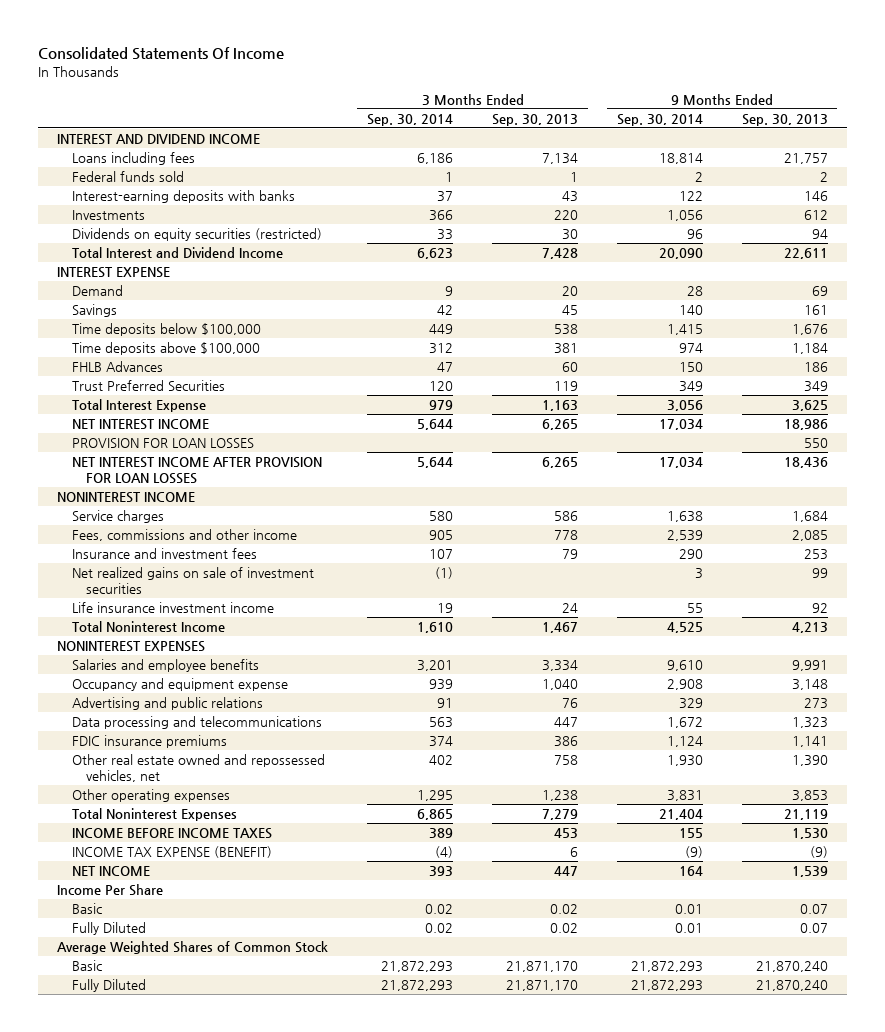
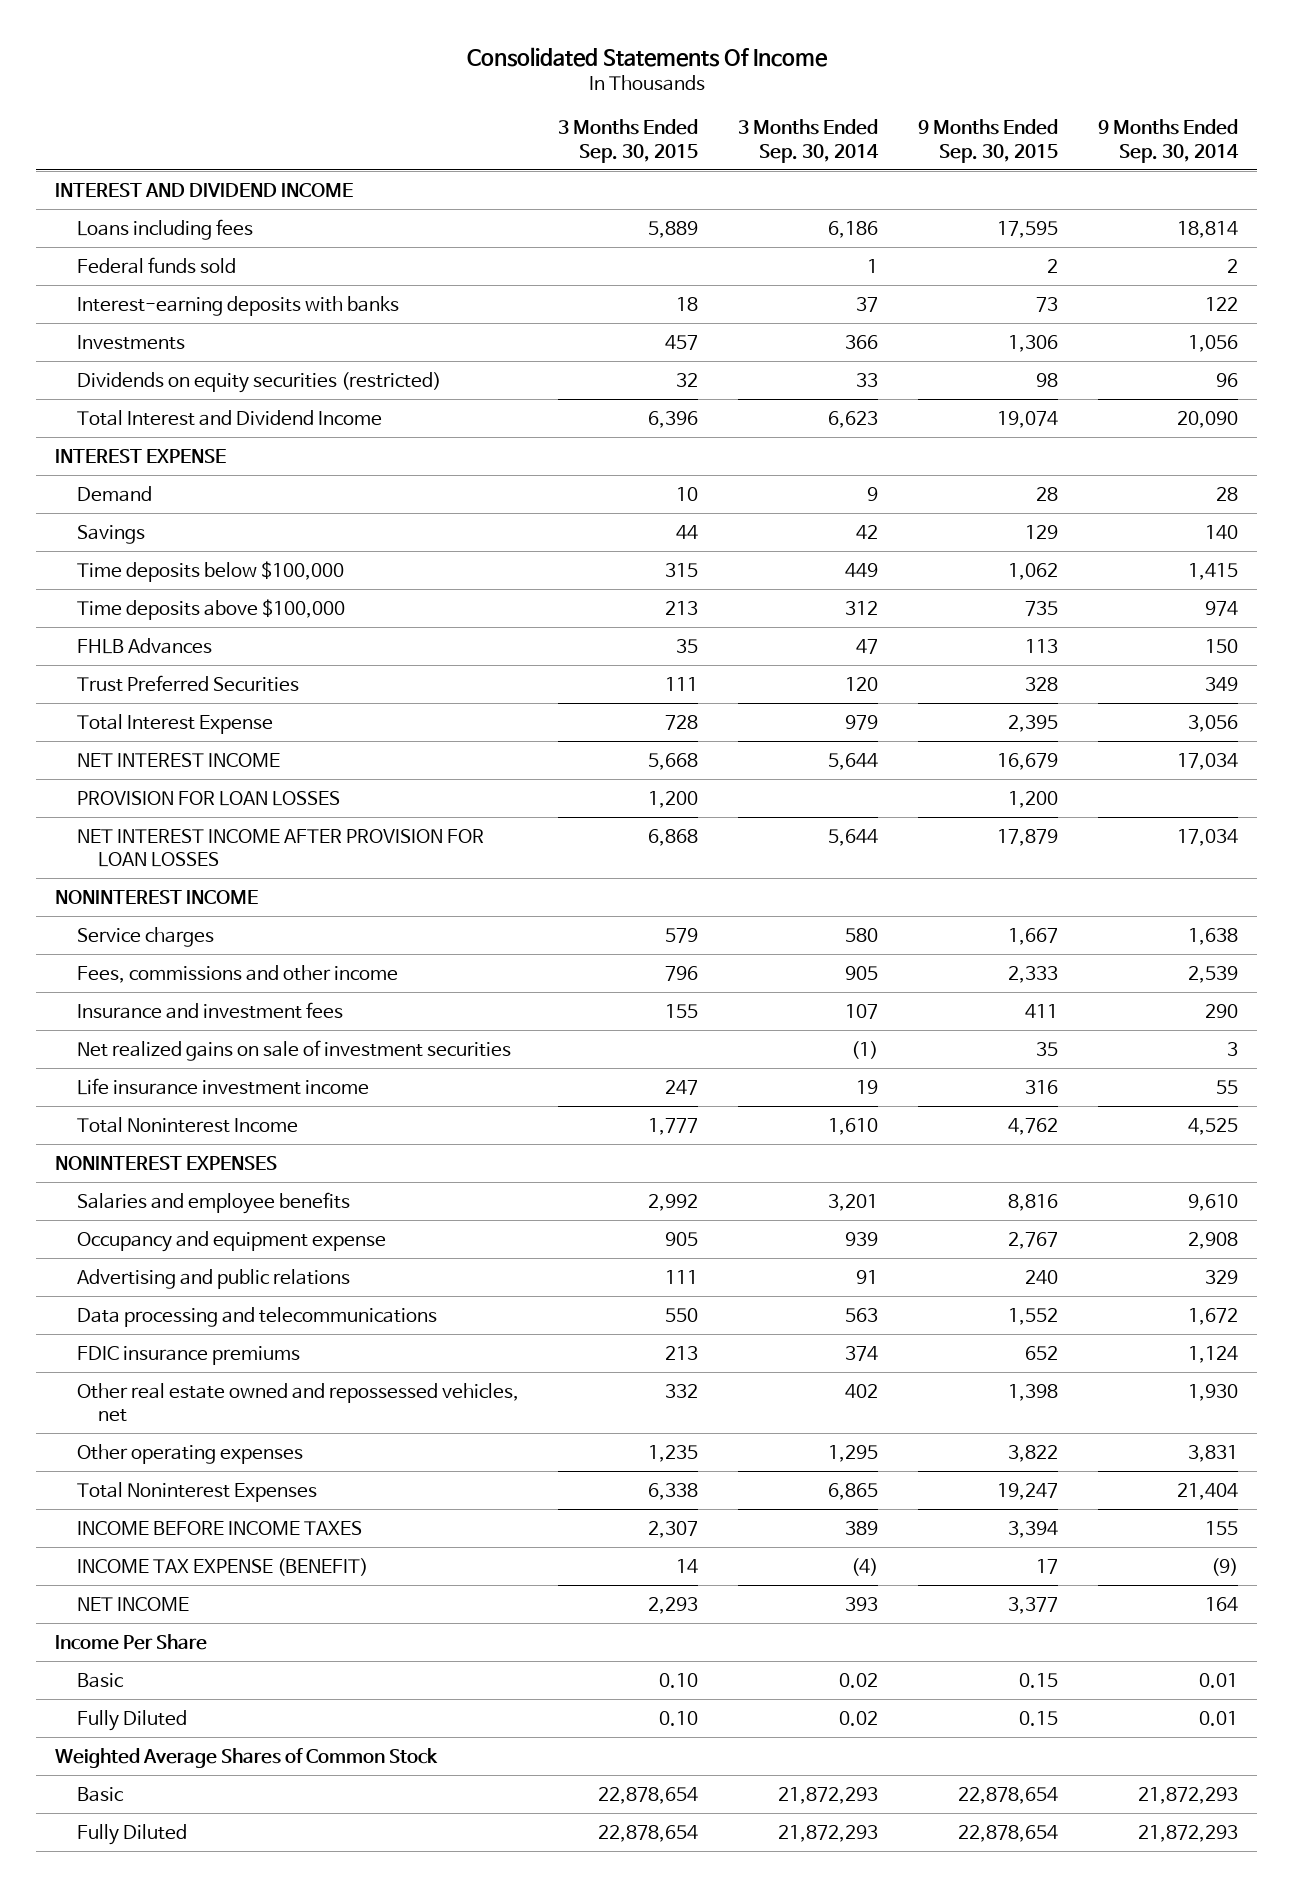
- | 3 Months Ended Sep. 30, 2014 | 3 Months Ended Sep. 30, 2013 | 9 Months Ended Sep. 30, 2014 | 9 Months Ended Sep. 30, 2013
+ | 3 Months Ended Sep. 30, 2015 | 3 Months Ended Sep. 30, 2014 | 9 Months Ended Sep. 30, 2015 | 9 Months Ended Sep. 30, 2014
- Average Weighted Shares of Common Stock
+ Weighted Average Shares of Common Stock

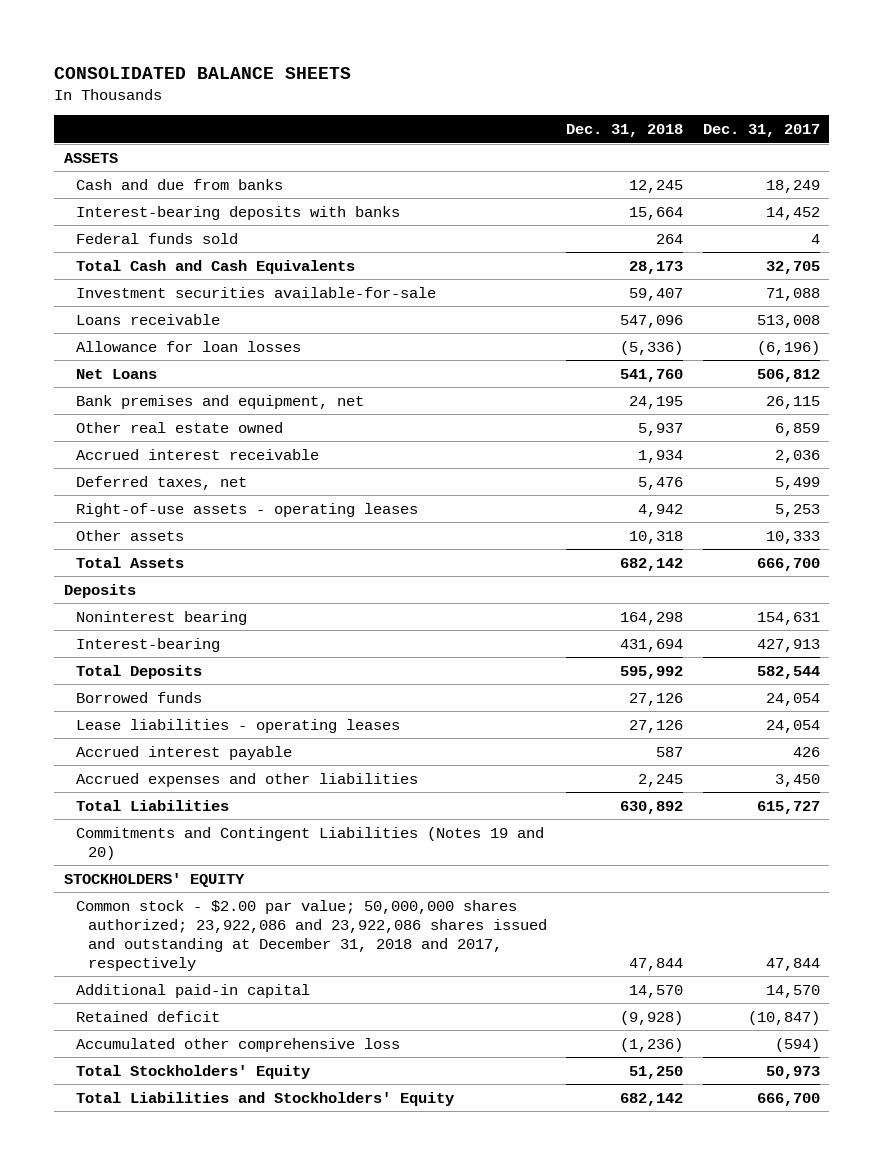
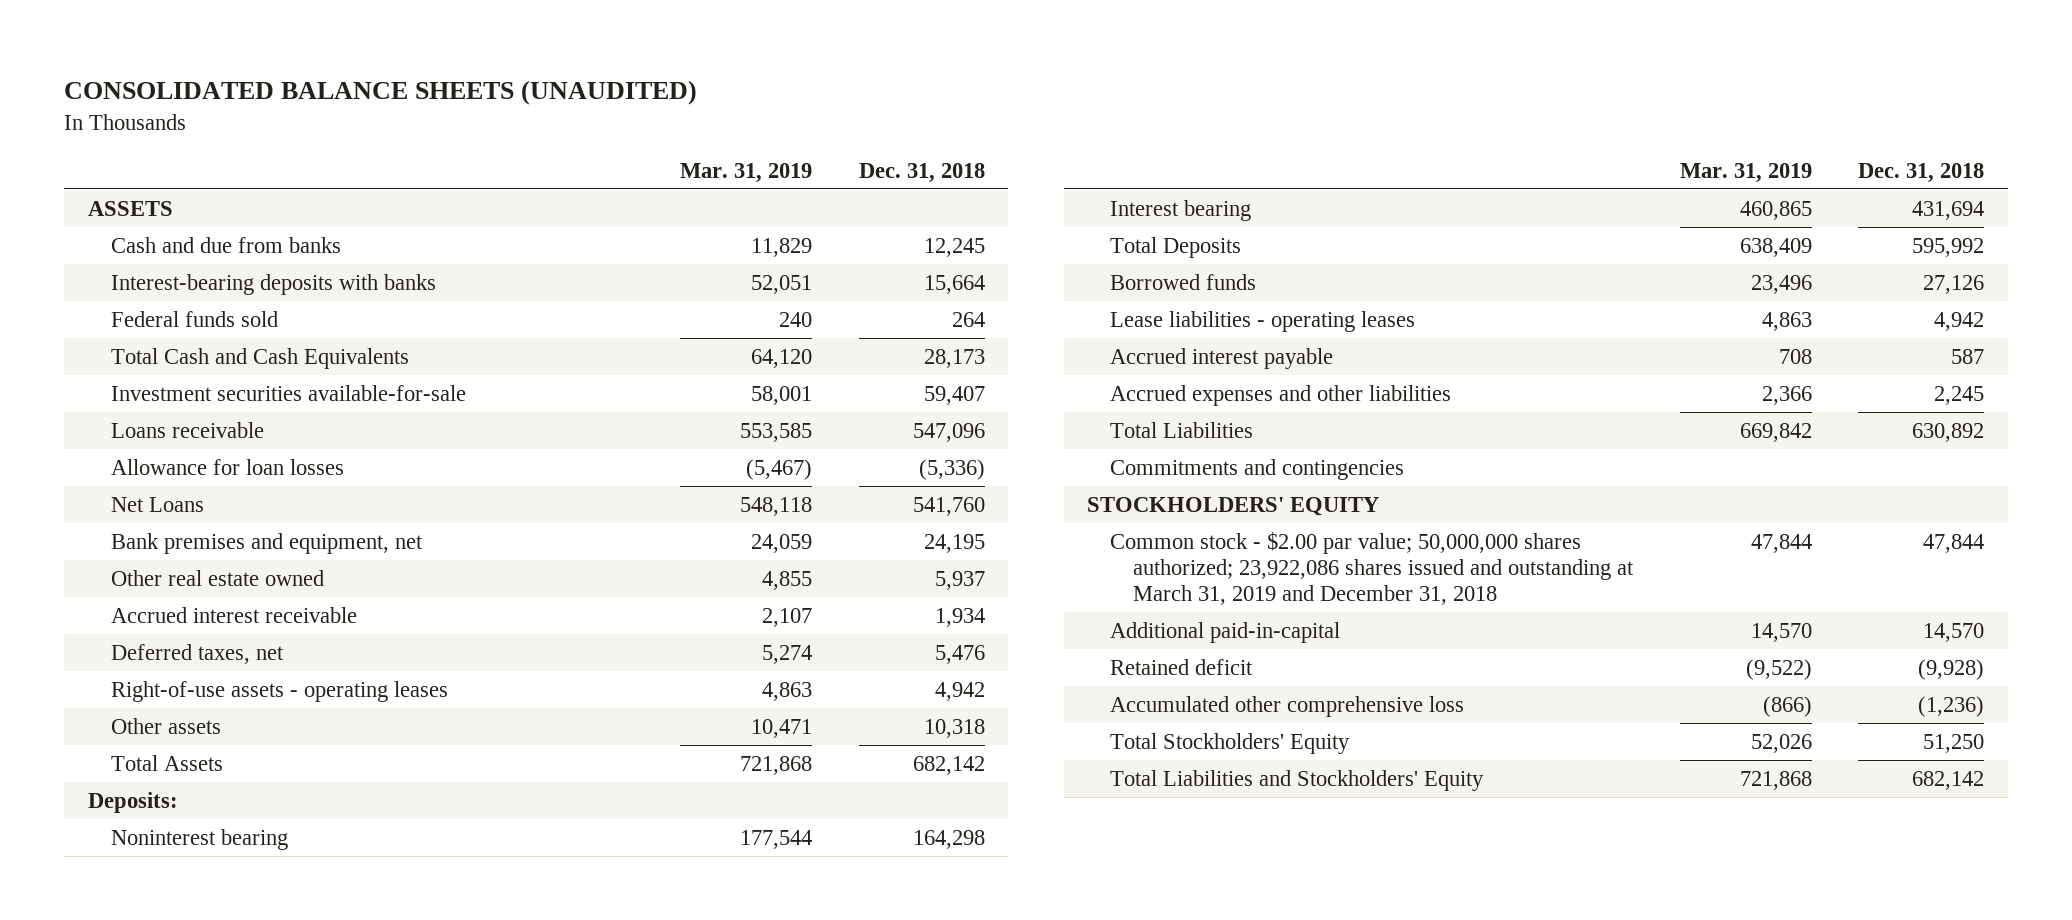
- CONSOLIDATED BALANCE SHEETS
+ CONSOLIDATED BALANCE SHEETS (UNAUDITED)
- | Dec. 31, 2018 | Dec. 31, 2017
+ | Mar. 31, 2019 | Dec. 31, 2018
- Deposits
+ Deposits:
- Interest-bearing | 431,694 | 427,913
+ Interest bearing | 460,865 | 431,694
- Lease liabilities - operating leases | 27,126 | 24,054
+ Lease liabilities - operating leases | 4,863 | 4,942
- Commitments and Contingent Liabilities (Notes 19 and 20)
+ Commitments and contingencies
- Common stock - $2.00 par value; 50,000,000 shares authorized; 23,922,086 and 23,922,086 shares issued and outstanding at December 31, 2018 and 2017, respectively | 47,844 | 47,844
- Additional paid-in capital | 14,570 | 14,570
+ Common stock - $2.00 par value; 50,000,000 shares authorized; 23,922,086 shares issued and outstanding at March 31, 2019 and December 31, 2018 | 47,844 | 47,844
+ Additional paid-in-capital | 14,570 | 14,570

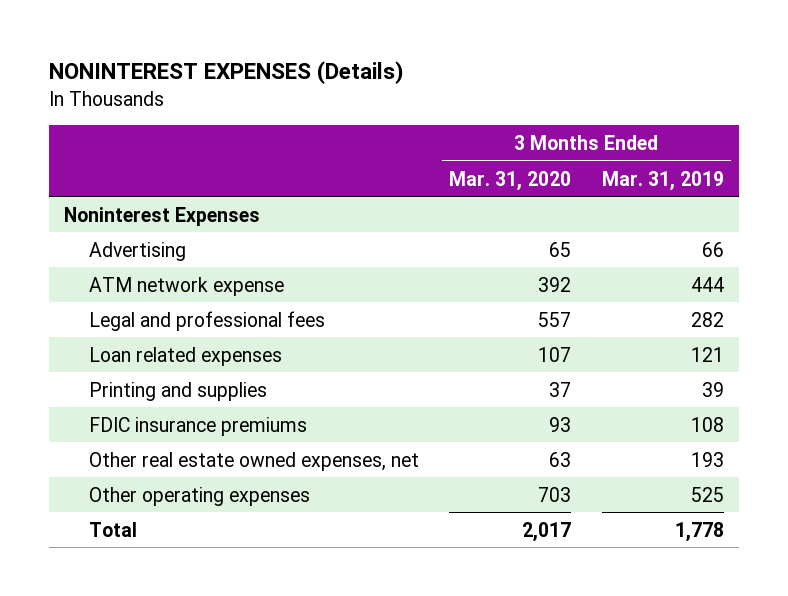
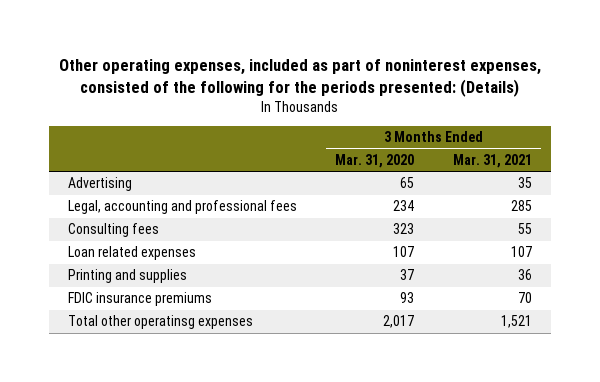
- NONINTEREST EXPENSES (Details)
+ Other operating expenses, included as part of noninterest expenses, consisted of the following for the periods presented: (Details)
- | 3 Months Ended Mar. 31, 2020 | 3 Months Ended Mar. 31, 2019
+ | 3 Months Ended Mar. 31, 2020 | 3 Months Ended Mar. 31, 2021
- Noninterest Expenses
- ATM network expense | 392 | 444
- Legal and professional fees | 557 | 282
+ Legal, accounting and professional fees | 234 | 285
+ Consulting fees | 323 | 55
- Other real estate owned expenses, net | 63 | 193
- Other operating expenses | 703 | 525
- Total | 2,017 | 1,778
+ Total other operatinsg expenses | 2,017 | 1,521

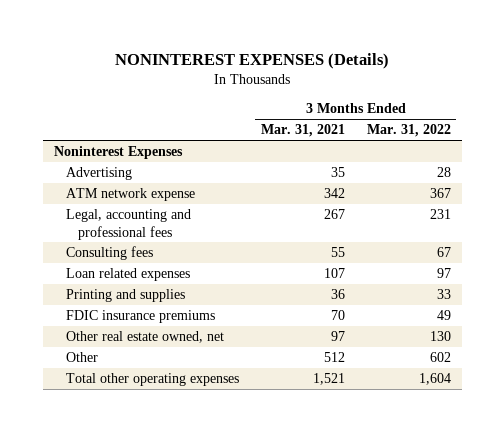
- Other operating expenses, included as part of noninterest expenses, consisted of the following for the periods presented: (Details)
+ NONINTEREST EXPENSES (Details)
- | 3 Months Ended Mar. 31, 2020 | 3 Months Ended Mar. 31, 2021
+ | 3 Months Ended Mar. 31, 2021 | 3 Months Ended Mar. 31, 2022
+ Noninterest Expenses
- Legal, accounting and professional fees | 234 | 285
+ ATM network expense | 342 | 367
+ Legal, accounting and professional fees | 267 | 231
- Total other operatinsg expenses | 2,017 | 1,521
+ Other real estate owned, net | 97 | 130
+ Other | 512 | 602
+ Total other operating expenses | 1,521 | 1,604

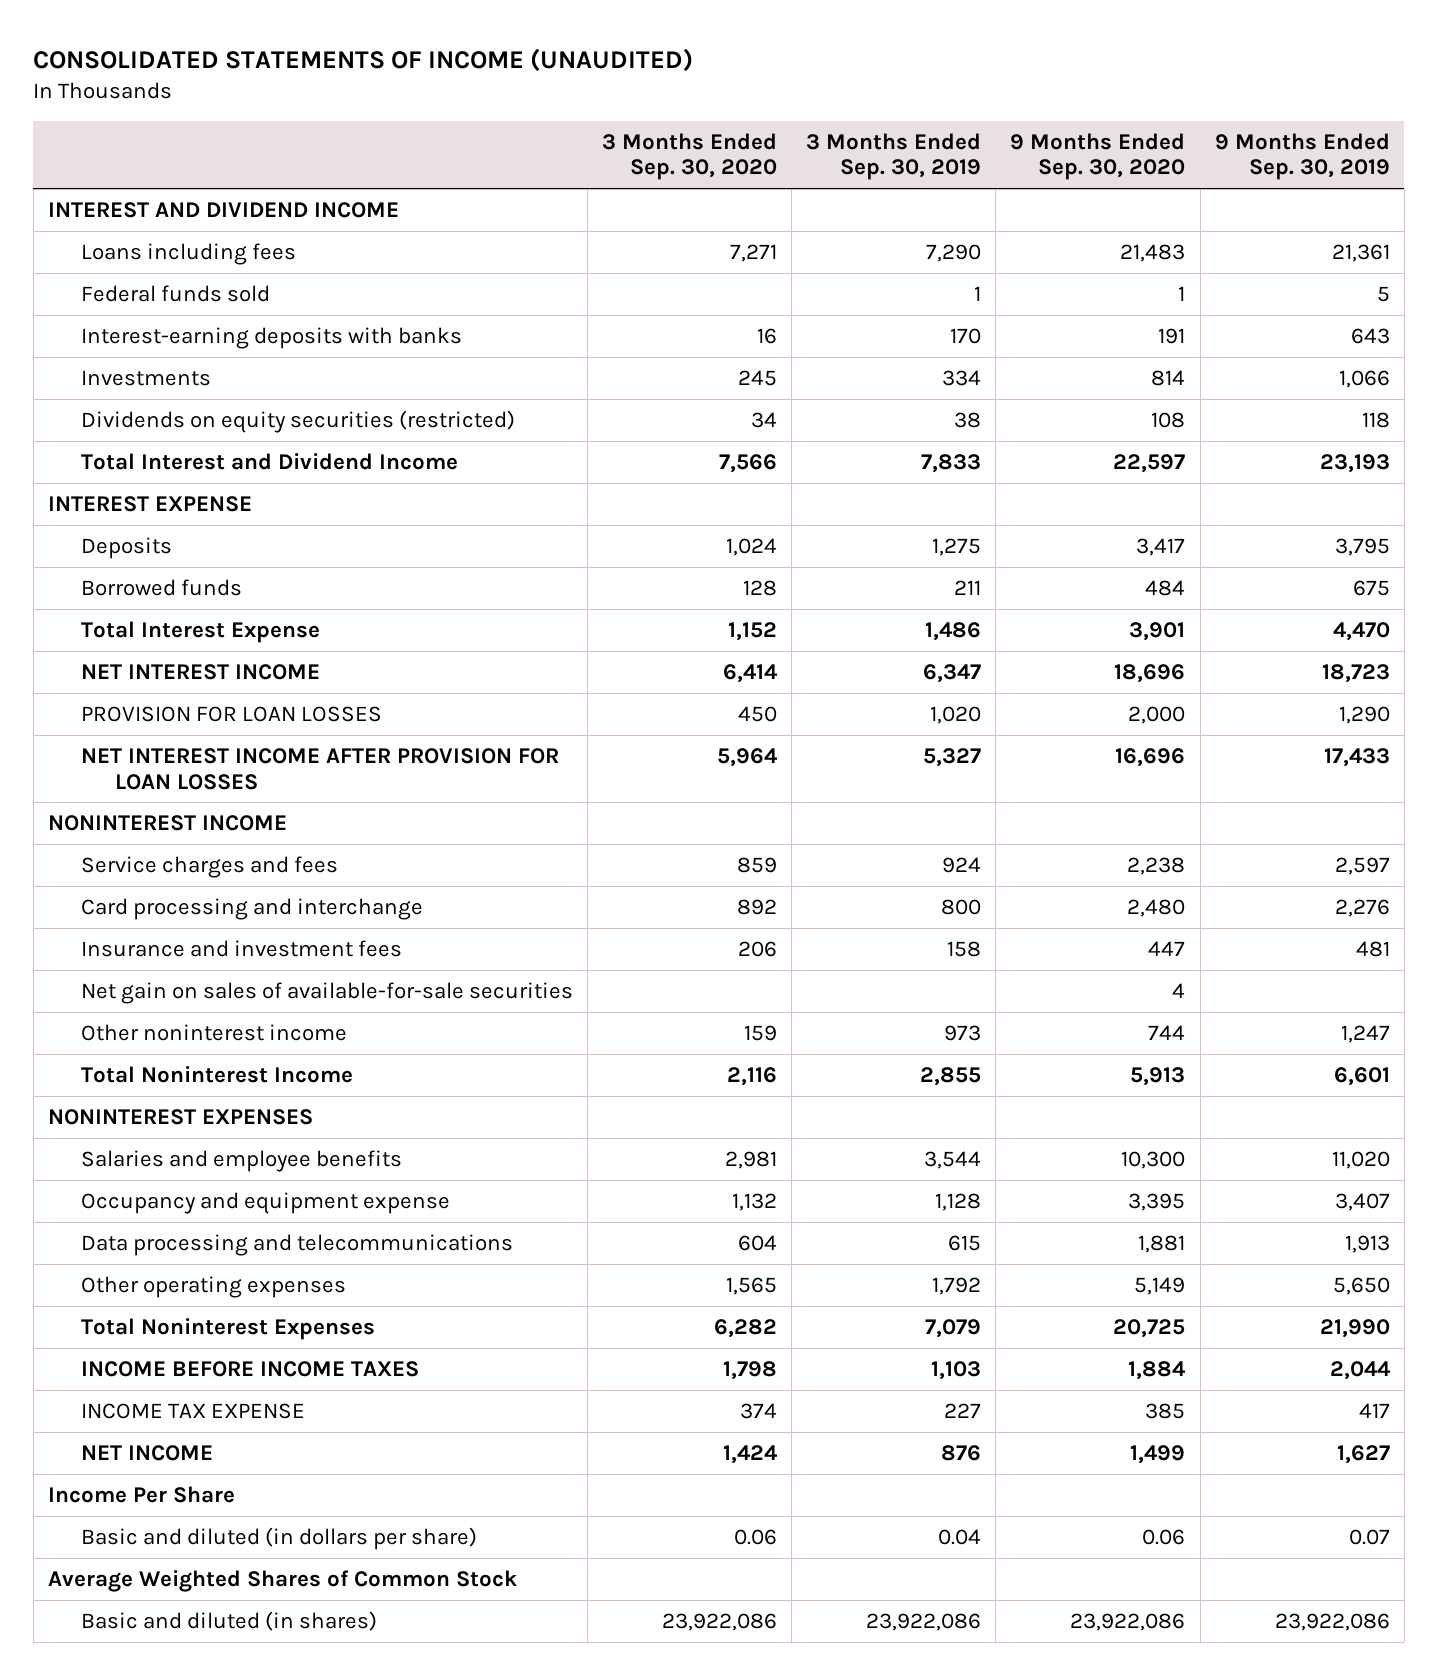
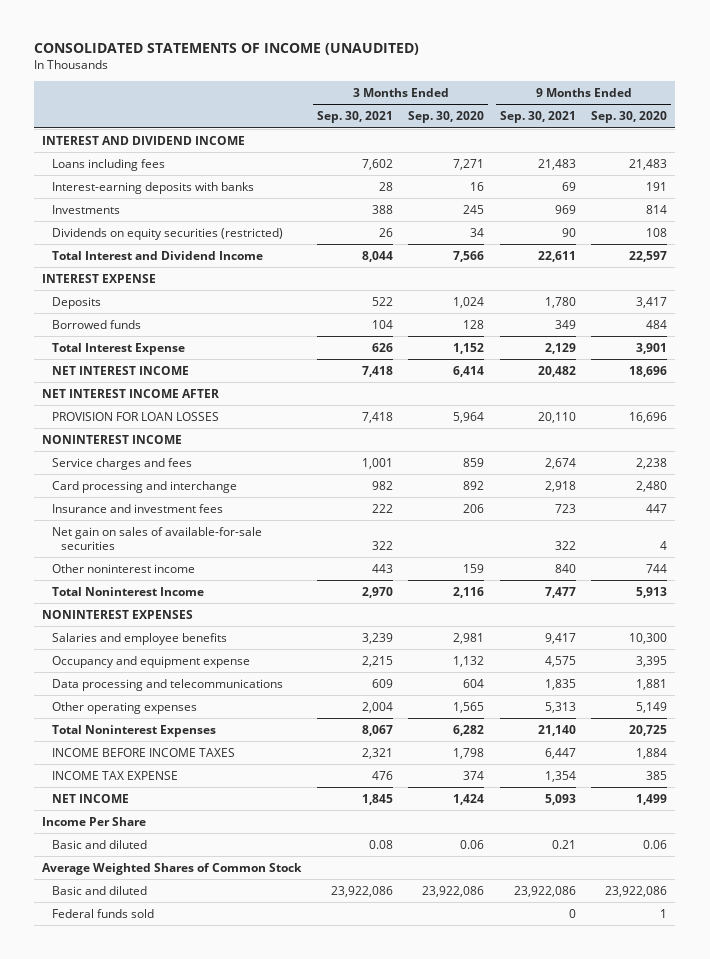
- | 3 Months Ended Sep. 30, 2020 | 3 Months Ended Sep. 30, 2019 | 9 Months Ended Sep. 30, 2020 | 9 Months Ended Sep. 30, 2019
+ | 3 Months Ended Sep. 30, 2021 | 3 Months Ended Sep. 30, 2020 | 9 Months Ended Sep. 30, 2021 | 9 Months Ended Sep. 30, 2020
- PROVISION FOR LOAN LOSSES | 450 | 1,020 | 2,000 | 1,290
- NET INTEREST INCOME AFTER PROVISION FOR LOAN LOSSES | 5,964 | 5,327 | 16,696 | 17,433
+ NET INTEREST INCOME AFTER
+ PROVISION FOR LOAN LOSSES | 7,418 | 5,964 | 20,110 | 16,696
- Basic and diluted (in dollars per share) | 0.06 | 0.04 | 0.06 | 0.07
+ Basic and diluted | 0.08 | 0.06 | 0.21 | 0.06
- Basic and diluted (in shares) | 23,922,086 | 23,922,086 | 23,922,086 | 23,922,086
+ Basic and diluted | 23,922,086 | 23,922,086 | 23,922,086 | 23,922,086
moved down: Federal funds sold | | | 0 | 1

